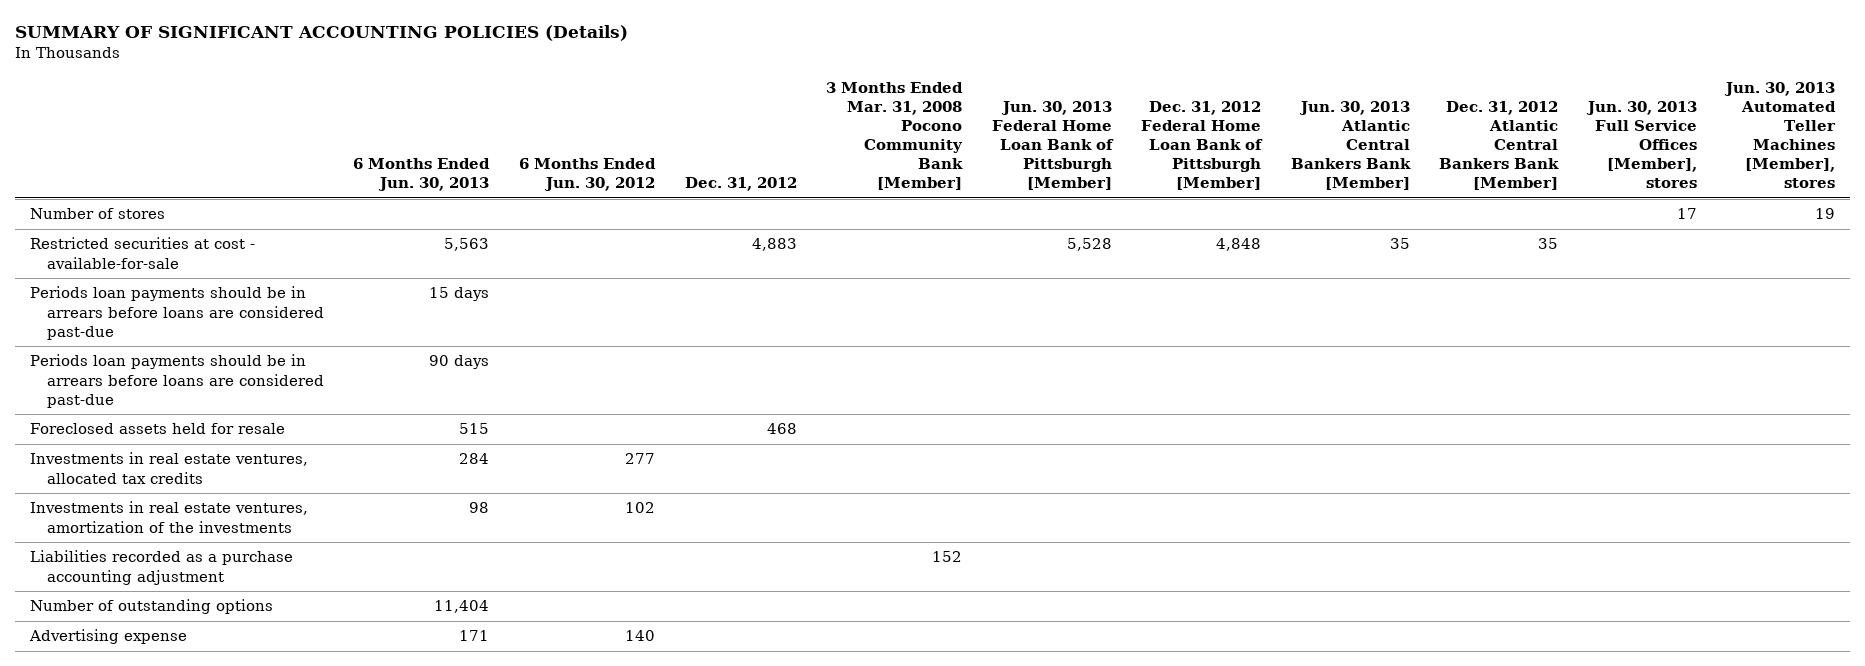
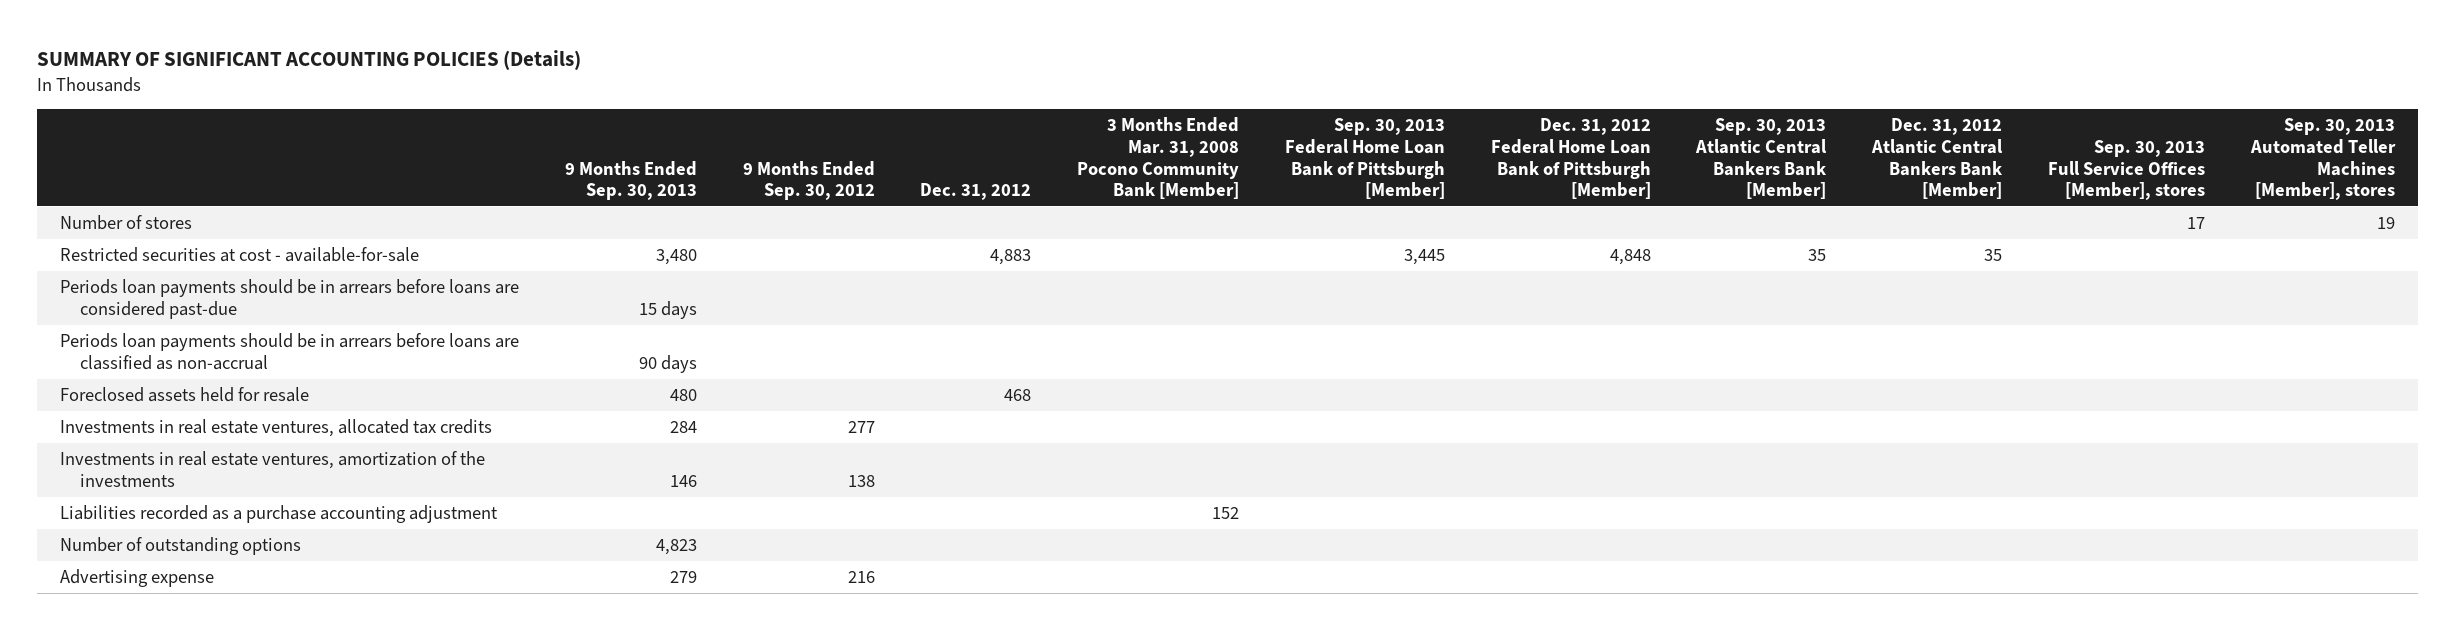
- | 6 Months Ended Jun. 30, 2013 | 6 Months Ended Jun. 30, 2012 | Dec. 31, 2012 | 3 Months Ended Mar. 31, 2008 Pocono Community Bank [Member] | Jun. 30, 2013 Federal Home Loan Bank of Pittsburgh [Member] | Dec. 31, 2012 Federal Home Loan Bank of Pittsburgh [Member] | Jun. 30, 2013 Atlantic Central Bankers Bank [Member] | Dec. 31, 2012 Atlantic Central Bankers Bank [Member] | Jun. 30, 2013 Full Service Offices [Member], stores | Jun. 30, 2013 Automated Teller Machines [Member], stores
+ | 9 Months Ended Sep. 30, 2013 | 9 Months Ended Sep. 30, 2012 | Dec. 31, 2012 | 3 Months Ended Mar. 31, 2008 Pocono Community Bank [Member] | Sep. 30, 2013 Federal Home Loan Bank of Pittsburgh [Member] | Dec. 31, 2012 Federal Home Loan Bank of Pittsburgh [Member] | Sep. 30, 2013 Atlantic Central Bankers Bank [Member] | Dec. 31, 2012 Atlantic Central Bankers Bank [Member] | Sep. 30, 2013 Full Service Offices [Member], stores | Sep. 30, 2013 Automated Teller Machines [Member], stores
- Periods loan payments should be in arrears before loans are considered past-due | 90 days | | | | | | | | |
+ Periods loan payments should be in arrears before loans are classified as non-accrual | 90 days | | | | | | | | |

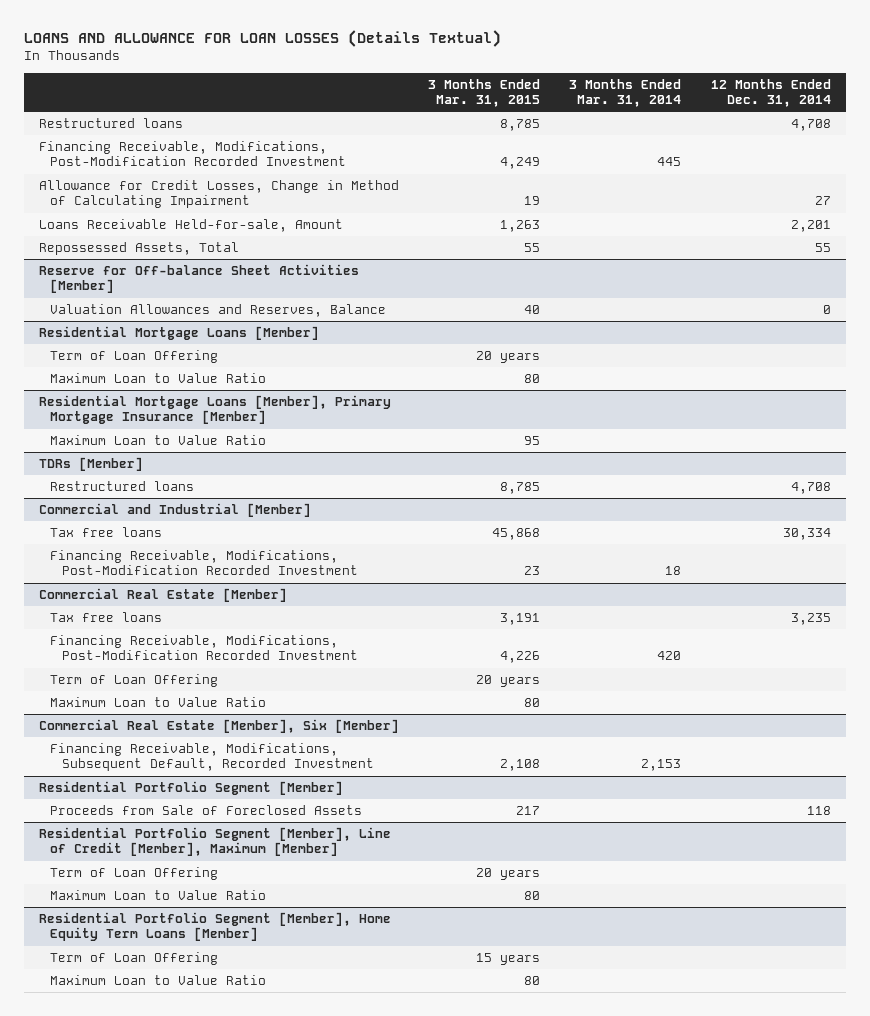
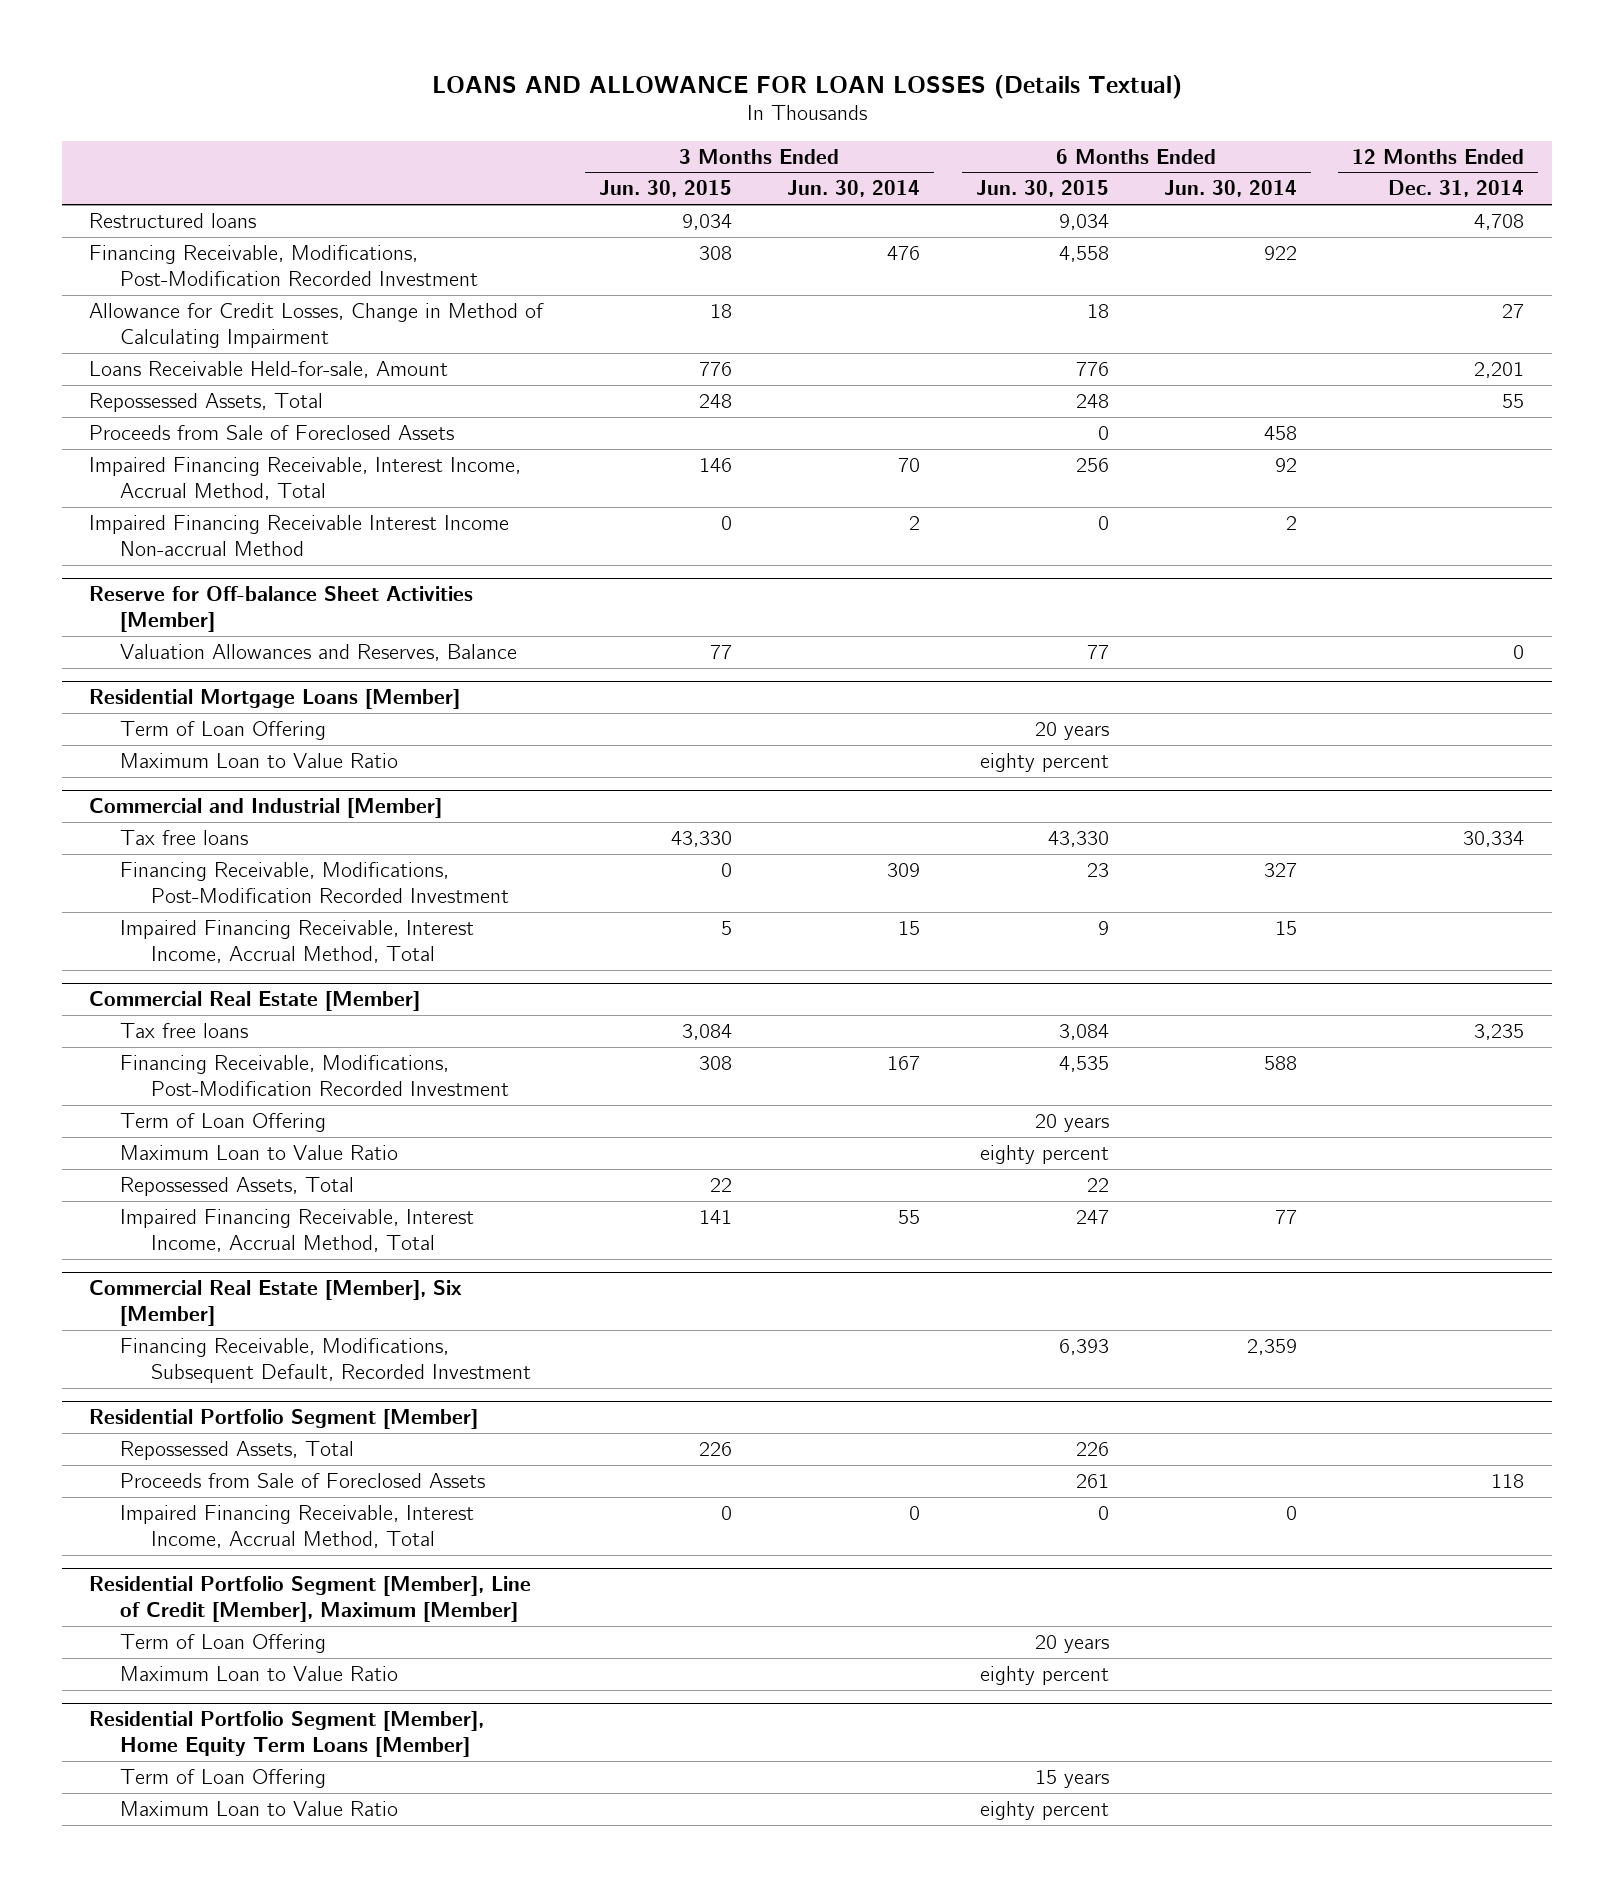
- | 3 Months Ended Mar. 31, 2015 | 3 Months Ended Mar. 31, 2014 | 12 Months Ended Dec. 31, 2014
+ | 3 Months Ended Jun. 30, 2015 | 3 Months Ended Jun. 30, 2014 | 6 Months Ended Jun. 30, 2015 | 6 Months Ended Jun. 30, 2014 | 12 Months Ended Dec. 31, 2014
+ Proceeds from Sale of Foreclosed Assets | | | 0 | 458 |
+ Impaired Financing Receivable, Interest Income, Accrual Method, Total | 146 | 70 | 256 | 92 |
+ Impaired Financing Receivable Interest Income Non-accrual Method | 0 | 2 | 0 | 2 |
- Residential Mortgage Loans [Member], Primary Mortgage Insurance [Member]
- Maximum Loan to Value Ratio | 95 | |
- TDRs [Member]
- Restructured loans | 8,785 | | 4,708
@ Commercial and Industrial [Member]
+ Impaired Financing Receivable, Interest Income, Accrual Method, Total | 5 | 15 | 9 | 15 |
@ Commercial Real Estate [Member]
+ Repossessed Assets, Total | 22 | | 22 | |
+ Impaired Financing Receivable, Interest Income, Accrual Method, Total | 141 | 55 | 247 | 77 |
@ Residential Portfolio Segment [Member]
+ Repossessed Assets, Total | 226 | | 226 | |
+ Impaired Financing Receivable, Interest Income, Accrual Method, Total | 0 | 0 | 0 | 0 |

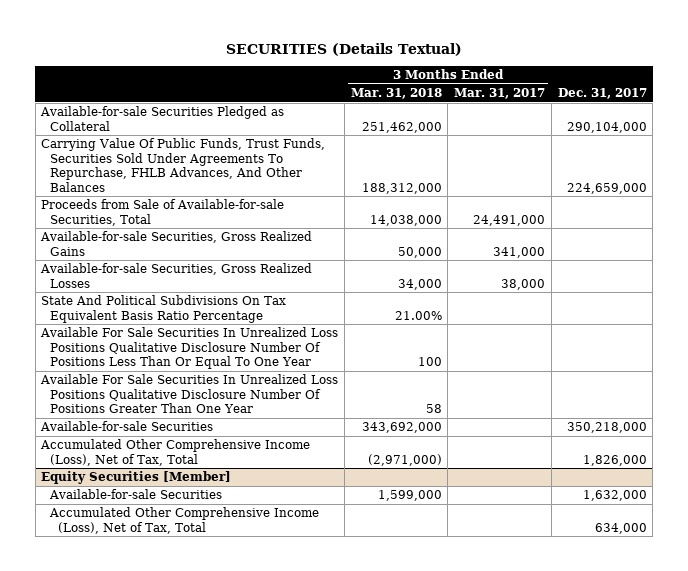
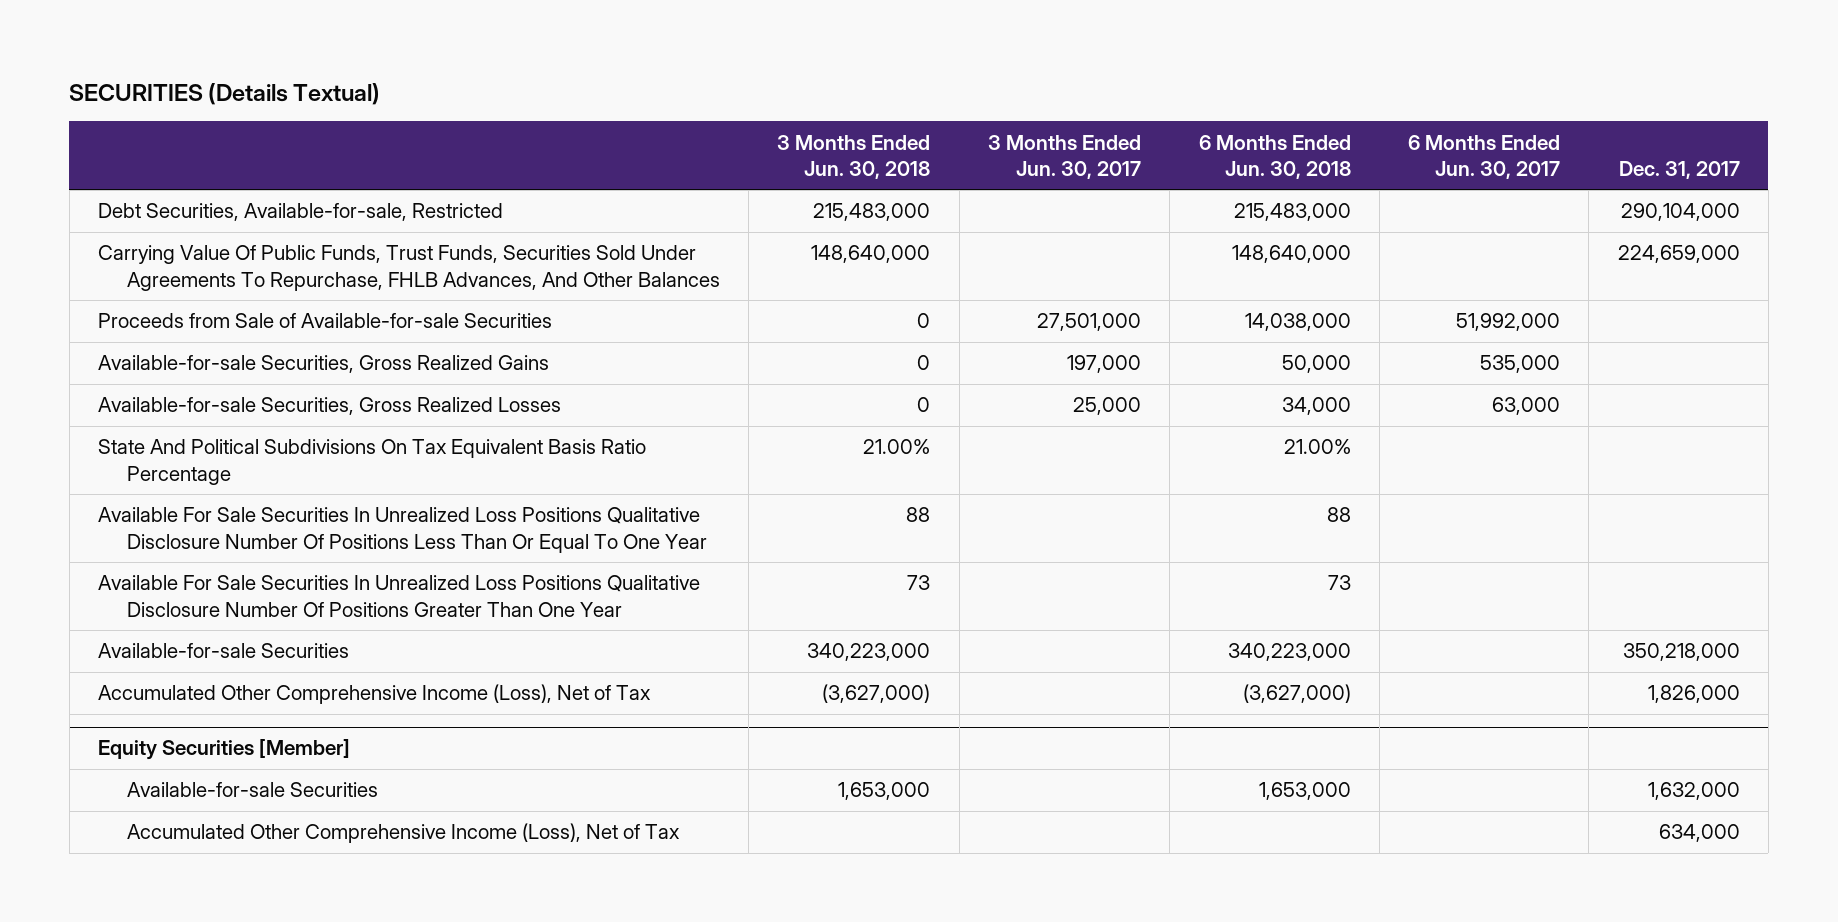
- | 3 Months Ended Mar. 31, 2018 | 3 Months Ended Mar. 31, 2017 | Dec. 31, 2017
+ | 3 Months Ended Jun. 30, 2018 | 3 Months Ended Jun. 30, 2017 | 6 Months Ended Jun. 30, 2018 | 6 Months Ended Jun. 30, 2017 | Dec. 31, 2017
- Available-for-sale Securities Pledged as Collateral | 251,462,000 | | 290,104,000
+ Debt Securities, Available-for-sale, Restricted | 215,483,000 | | 215,483,000 | | 290,104,000
- Proceeds from Sale of Available-for-sale Securities, Total | 14,038,000 | 24,491,000 |
+ Proceeds from Sale of Available-for-sale Securities | 0 | 27,501,000 | 14,038,000 | 51,992,000 |
- Accumulated Other Comprehensive Income (Loss), Net of Tax, Total | (2,971,000) | | 1,826,000
+ Accumulated Other Comprehensive Income (Loss), Net of Tax | (3,627,000) | | (3,627,000) | | 1,826,000
@ Equity Securities [Member]
- Accumulated Other Comprehensive Income (Loss), Net of Tax, Total | | | 634,000
+ Accumulated Other Comprehensive Income (Loss), Net of Tax | | | | | 634,000

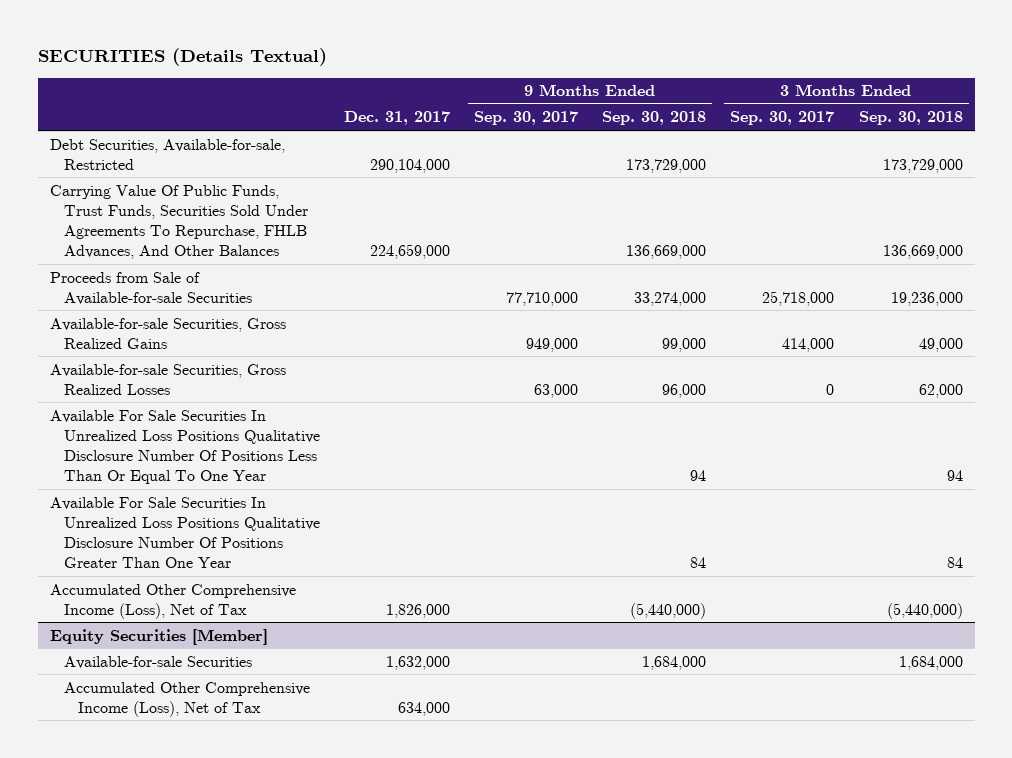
- | 3 Months Ended Jun. 30, 2018 | 3 Months Ended Jun. 30, 2017 | 6 Months Ended Jun. 30, 2018 | 6 Months Ended Jun. 30, 2017 | Dec. 31, 2017
+ | Dec. 31, 2017 | 9 Months Ended Sep. 30, 2017 | 9 Months Ended Sep. 30, 2018 | 3 Months Ended Sep. 30, 2017 | 3 Months Ended Sep. 30, 2018
- State And Political Subdivisions On Tax Equivalent Basis Ratio Percentage | 21.00% | | 21.00% | |
- Available-for-sale Securities | 340,223,000 | | 340,223,000 | | 350,218,000

